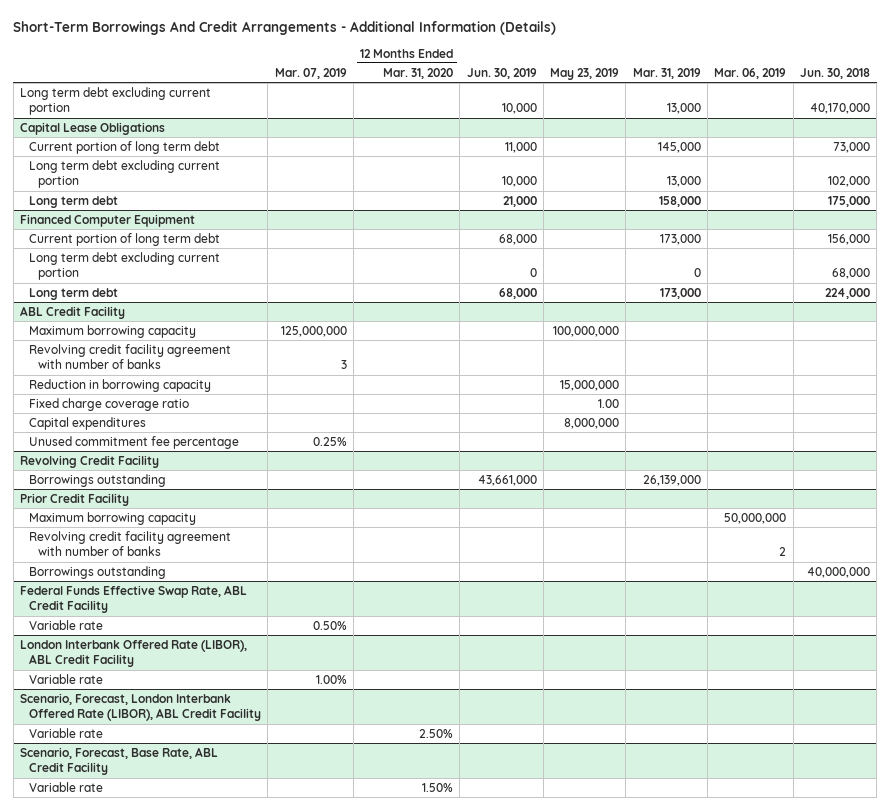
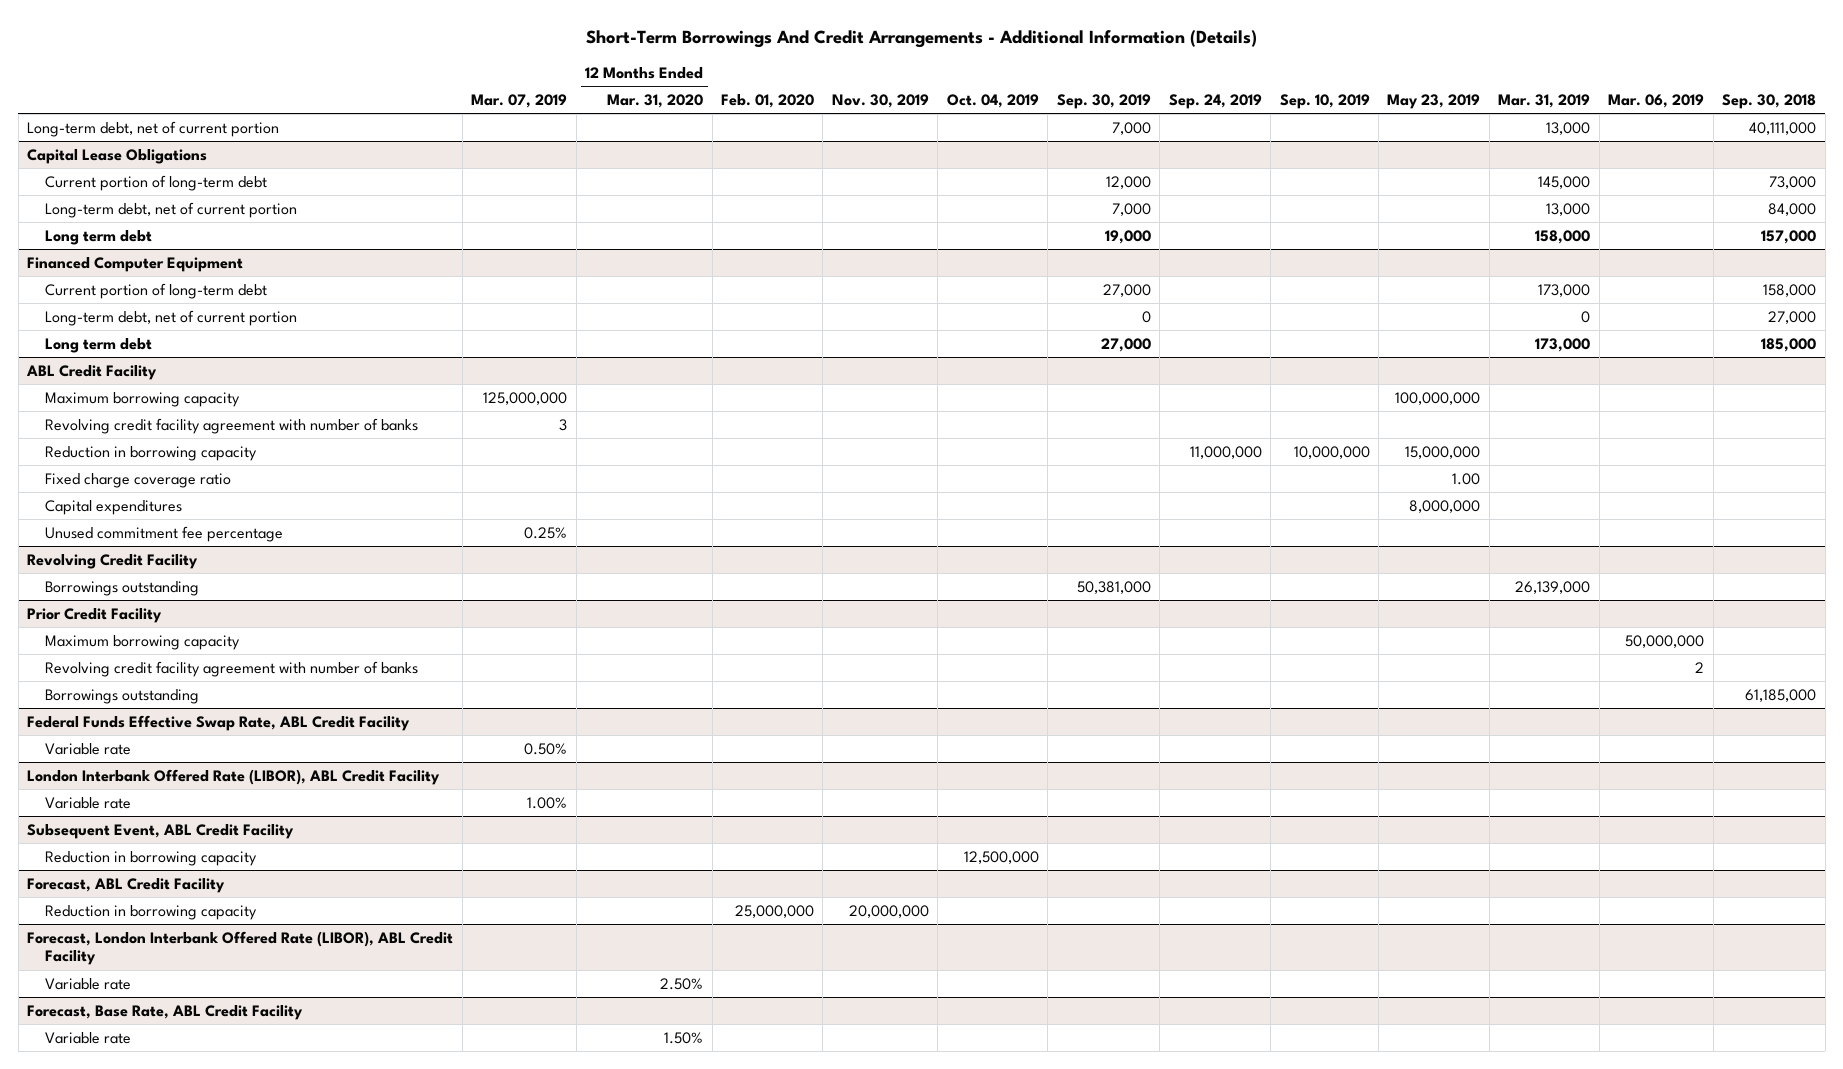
- | Mar. 07, 2019 | 12 Months Ended Mar. 31, 2020 | Jun. 30, 2019 | May 23, 2019 | Mar. 31, 2019 | Mar. 06, 2019 | Jun. 30, 2018
+ | Mar. 07, 2019 | 12 Months Ended Mar. 31, 2020 | Feb. 01, 2020 | Nov. 30, 2019 | Oct. 04, 2019 | Sep. 30, 2019 | Sep. 24, 2019 | Sep. 10, 2019 | May 23, 2019 | Mar. 31, 2019 | Mar. 06, 2019 | Sep. 30, 2018
- Long term debt excluding current portion | | | 10,000 | | 13,000 | | 40,170,000
+ Long-term debt, net of current portion | | | | | | 7,000 | | | | 13,000 | | 40,111,000
@ Capital Lease Obligations
- Current portion of long term debt | | | 11,000 | | 145,000 | | 73,000
- Long term debt excluding current portion | | | 10,000 | | 13,000 | | 102,000
+ Current portion of long-term debt | | | | | | 12,000 | | | | 145,000 | | 73,000
+ Long-term debt, net of current portion | | | | | | 7,000 | | | | 13,000 | | 84,000
@ Financed Computer Equipment
- Current portion of long term debt | | | 68,000 | | 173,000 | | 156,000
- Long term debt excluding current portion | | | 0 | | 0 | | 68,000
+ Current portion of long-term debt | | | | | | 27,000 | | | | 173,000 | | 158,000
+ Long-term debt, net of current portion | | | | | | 0 | | | | 0 | | 27,000
- Scenario, Forecast, London Interbank Offered Rate (LIBOR), ABL Credit Facility
+ Subsequent Event, ABL Credit Facility
+ Reduction in borrowing capacity | | | | | 12,500,000 | | | | | | |
+ Forecast, ABL Credit Facility
+ Reduction in borrowing capacity | | | 25,000,000 | 20,000,000 | | | | | | | |
+ Forecast, London Interbank Offered Rate (LIBOR), ABL Credit Facility
- Scenario, Forecast, Base Rate, ABL Credit Facility
+ Forecast, Base Rate, ABL Credit Facility

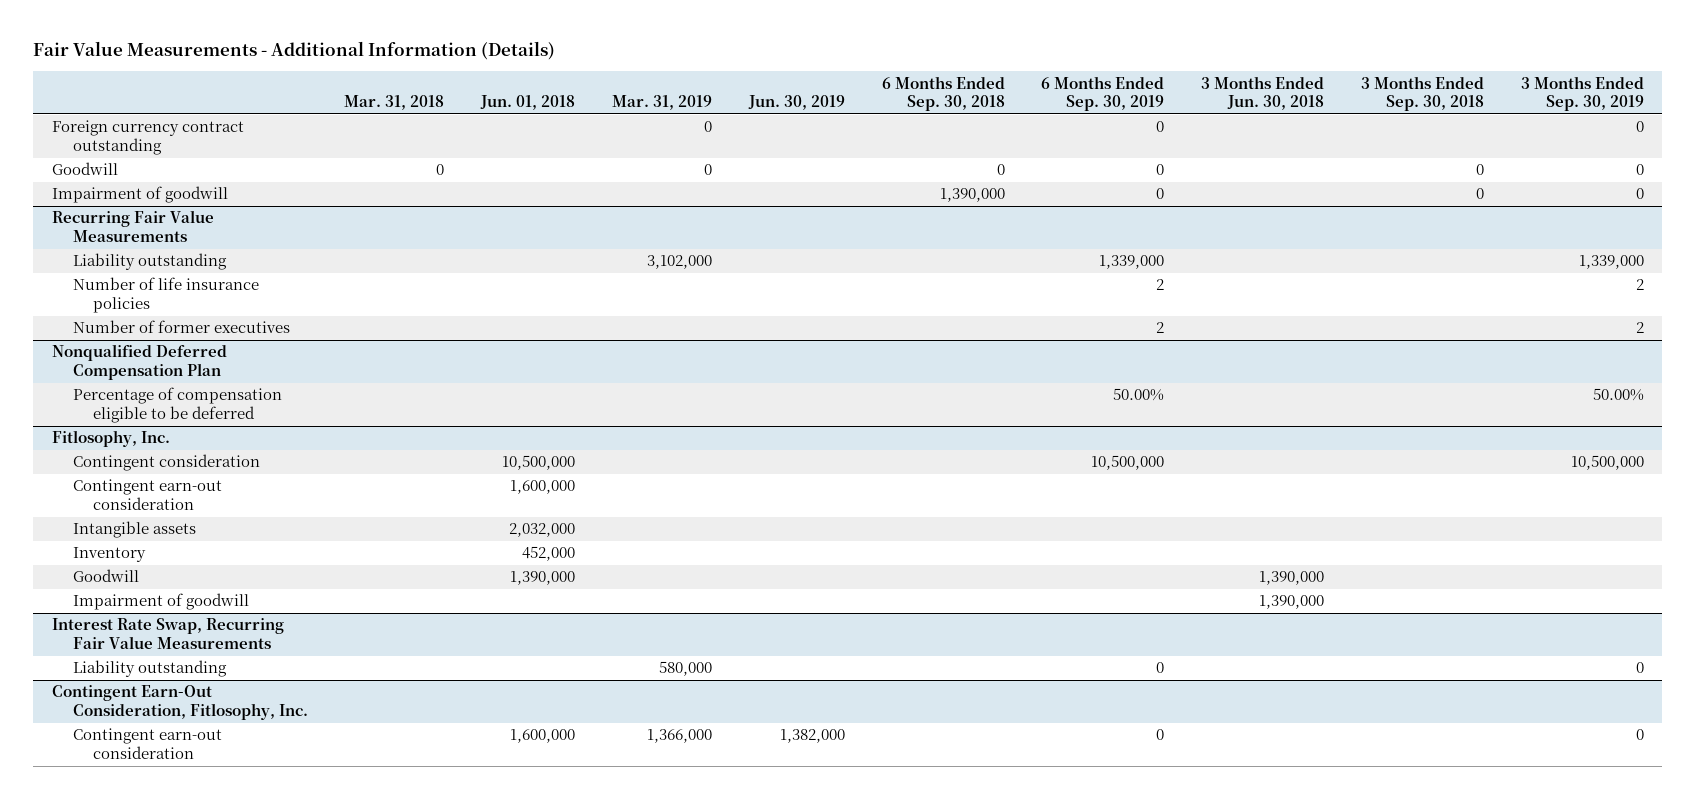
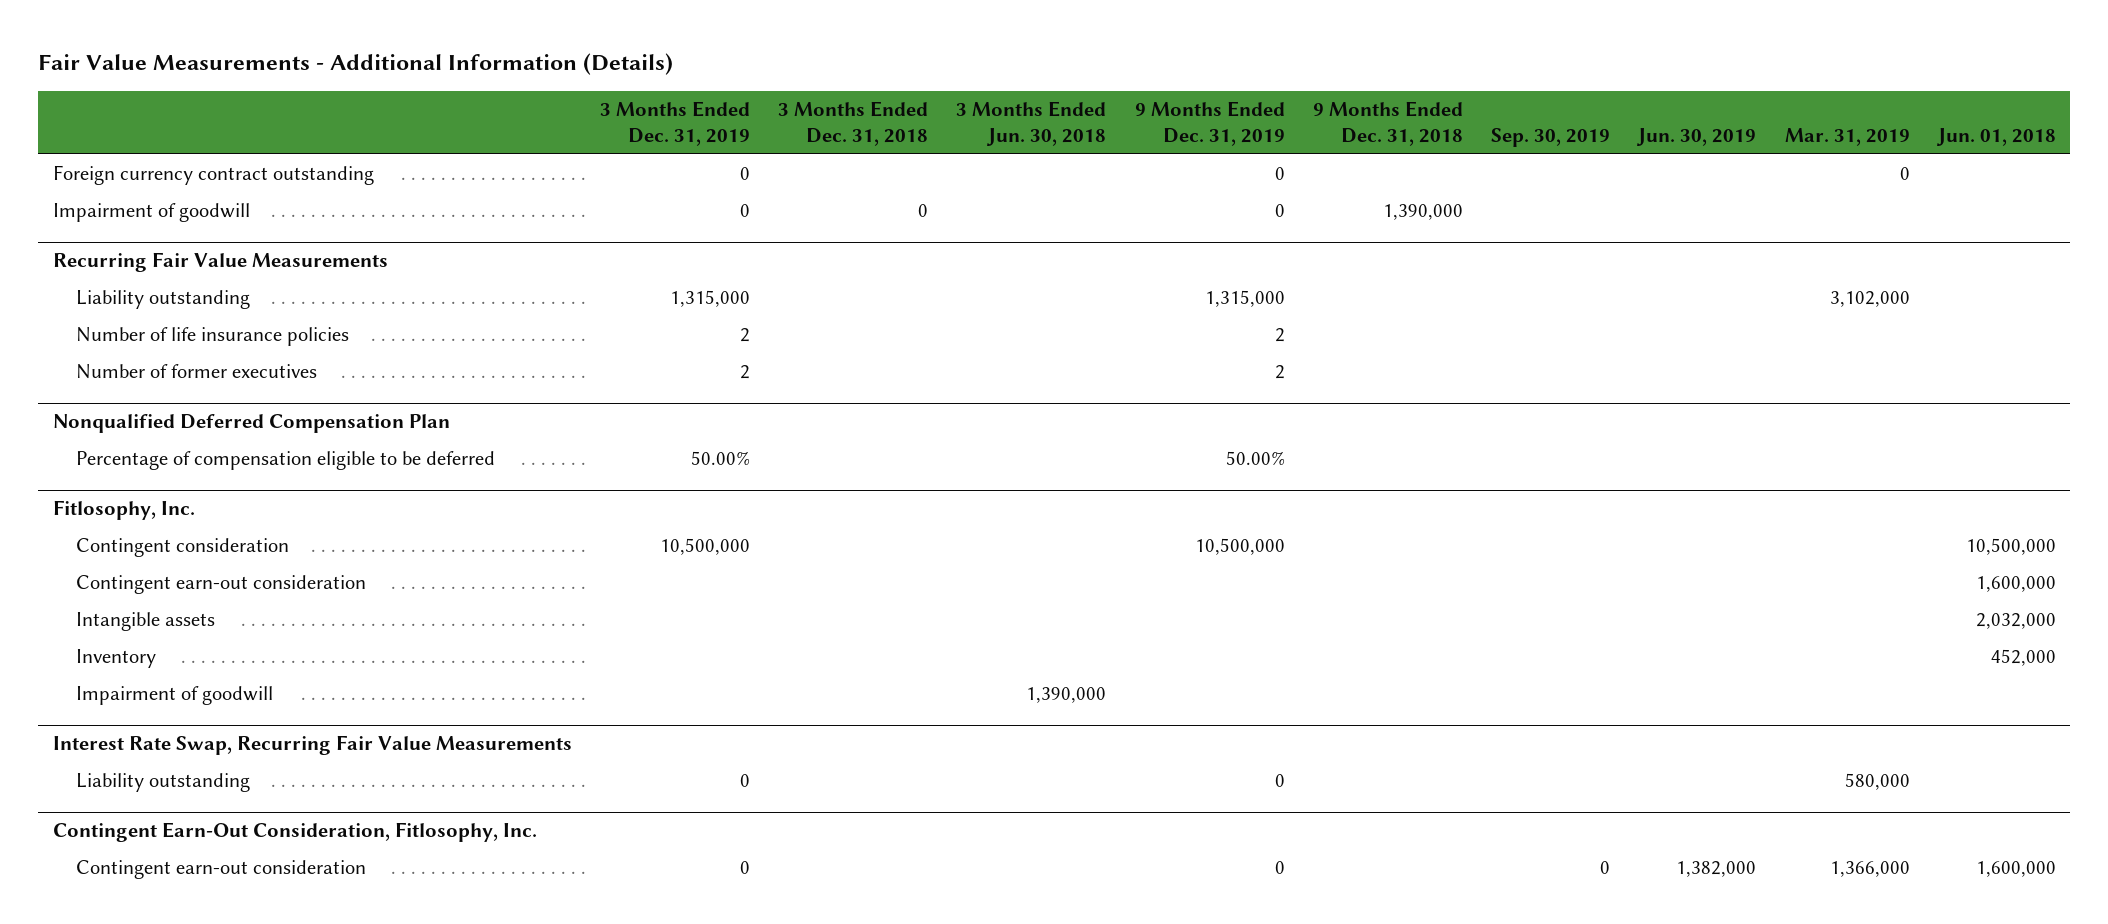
- | Mar. 31, 2018 | Jun. 01, 2018 | Mar. 31, 2019 | Jun. 30, 2019 | 6 Months Ended Sep. 30, 2018 | 6 Months Ended Sep. 30, 2019 | 3 Months Ended Jun. 30, 2018 | 3 Months Ended Sep. 30, 2018 | 3 Months Ended Sep. 30, 2019
+ | 3 Months Ended Dec. 31, 2019 | 3 Months Ended Dec. 31, 2018 | 3 Months Ended Jun. 30, 2018 | 9 Months Ended Dec. 31, 2019 | 9 Months Ended Dec. 31, 2018 | Sep. 30, 2019 | Jun. 30, 2019 | Mar. 31, 2019 | Jun. 01, 2018
- Goodwill | 0 | | 0 | | 0 | 0 | | 0 | 0
@ Fitlosophy, Inc.
- Goodwill | | 1,390,000 | | | | | 1,390,000 | |

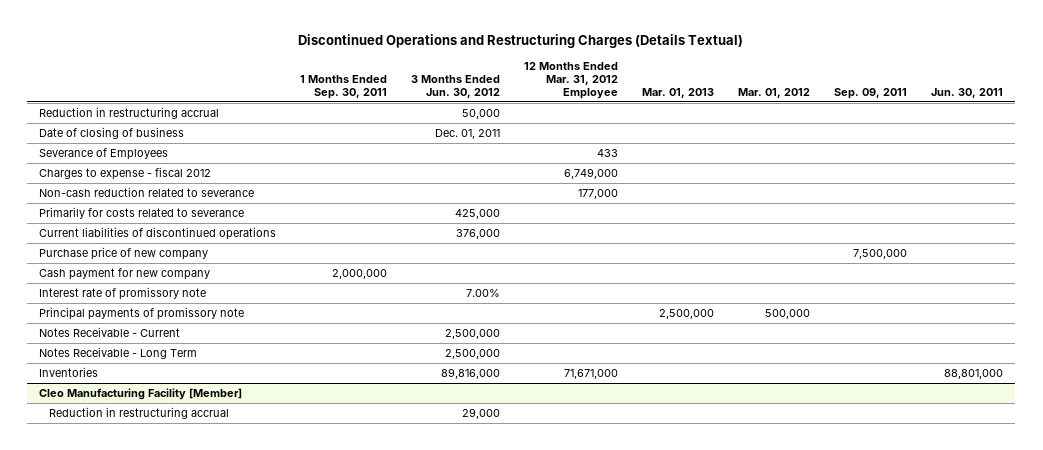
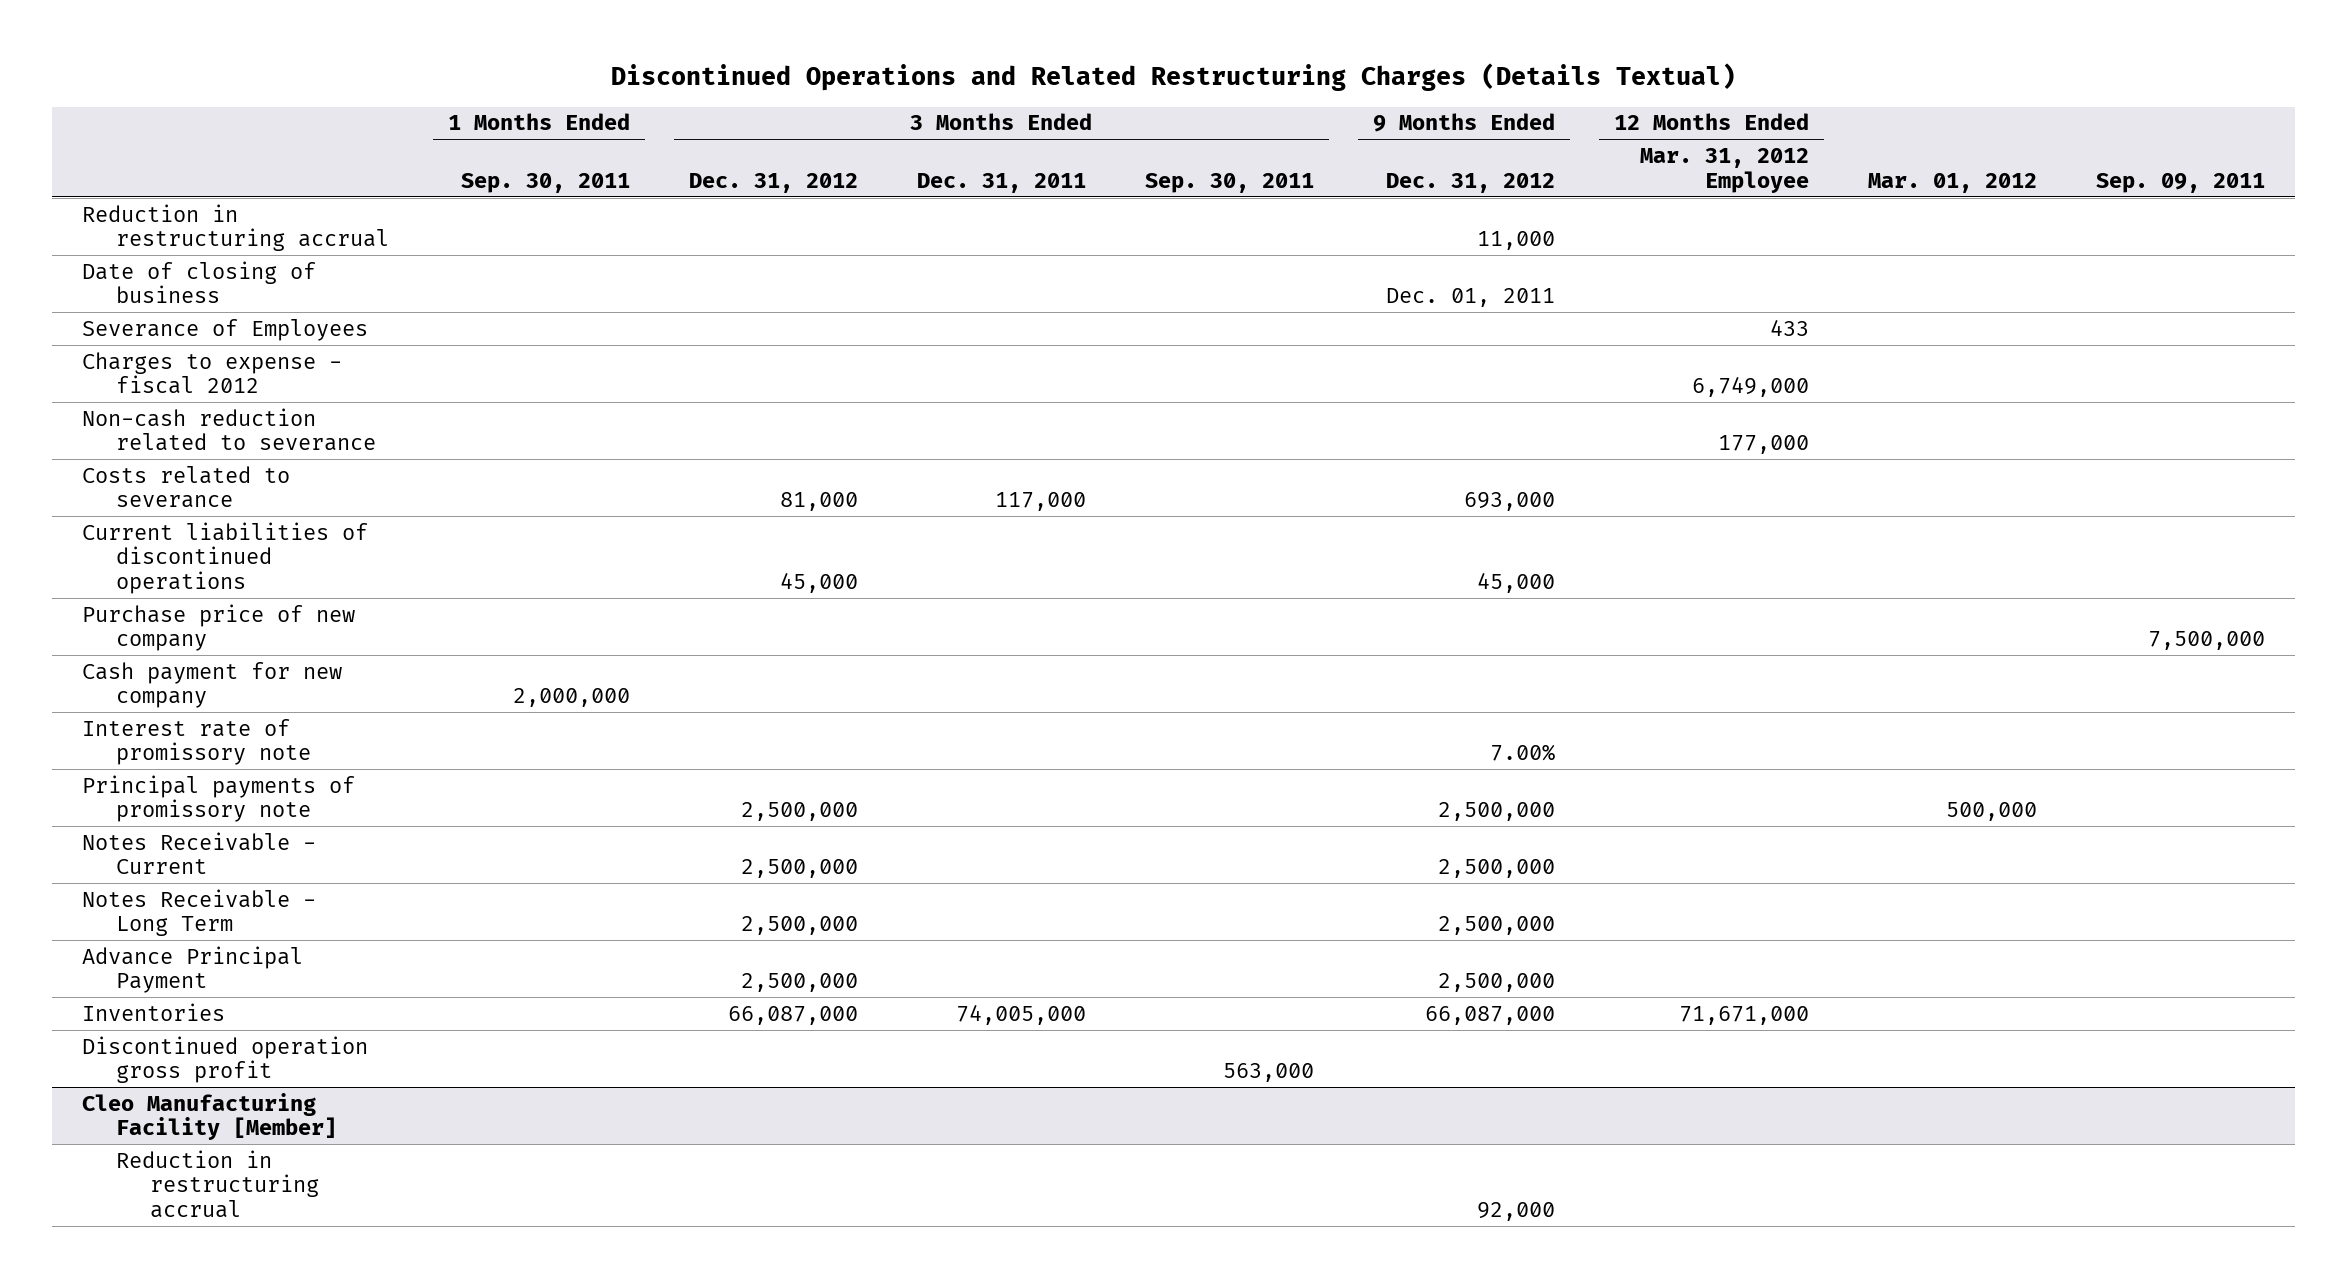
- Discontinued Operations and Restructuring Charges (Details Textual)
+ Discontinued Operations and Related Restructuring Charges (Details Textual)
- | 1 Months Ended Sep. 30, 2011 | 3 Months Ended Jun. 30, 2012 | 12 Months Ended Mar. 31, 2012 Employee | Mar. 01, 2013 | Mar. 01, 2012 | Sep. 09, 2011 | Jun. 30, 2011
+ | 1 Months Ended Sep. 30, 2011 | 3 Months Ended Dec. 31, 2012 | 3 Months Ended Dec. 31, 2011 | 3 Months Ended Sep. 30, 2011 | 9 Months Ended Dec. 31, 2012 | 12 Months Ended Mar. 31, 2012 Employee | Mar. 01, 2012 | Sep. 09, 2011
- Primarily for costs related to severance | | 425,000 | | | | |
+ Costs related to severance | | 81,000 | 117,000 | | 693,000 | | |
+ Advance Principal Payment | | 2,500,000 | | | 2,500,000 | | |
+ Discontinued operation gross profit | | | | 563,000 | | | |

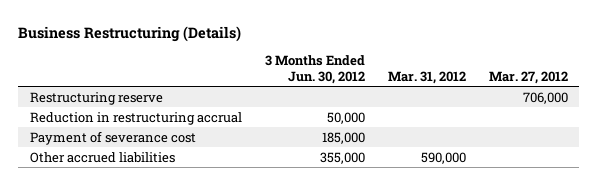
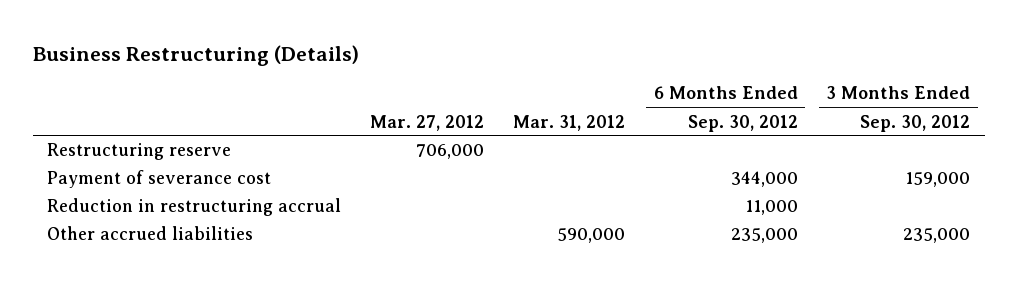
- | 3 Months Ended Jun. 30, 2012 | Mar. 31, 2012 | Mar. 27, 2012
+ | Mar. 27, 2012 | Mar. 31, 2012 | 6 Months Ended Sep. 30, 2012 | 3 Months Ended Sep. 30, 2012
moved down: Reduction in restructuring accrual | | | 11,000 |

